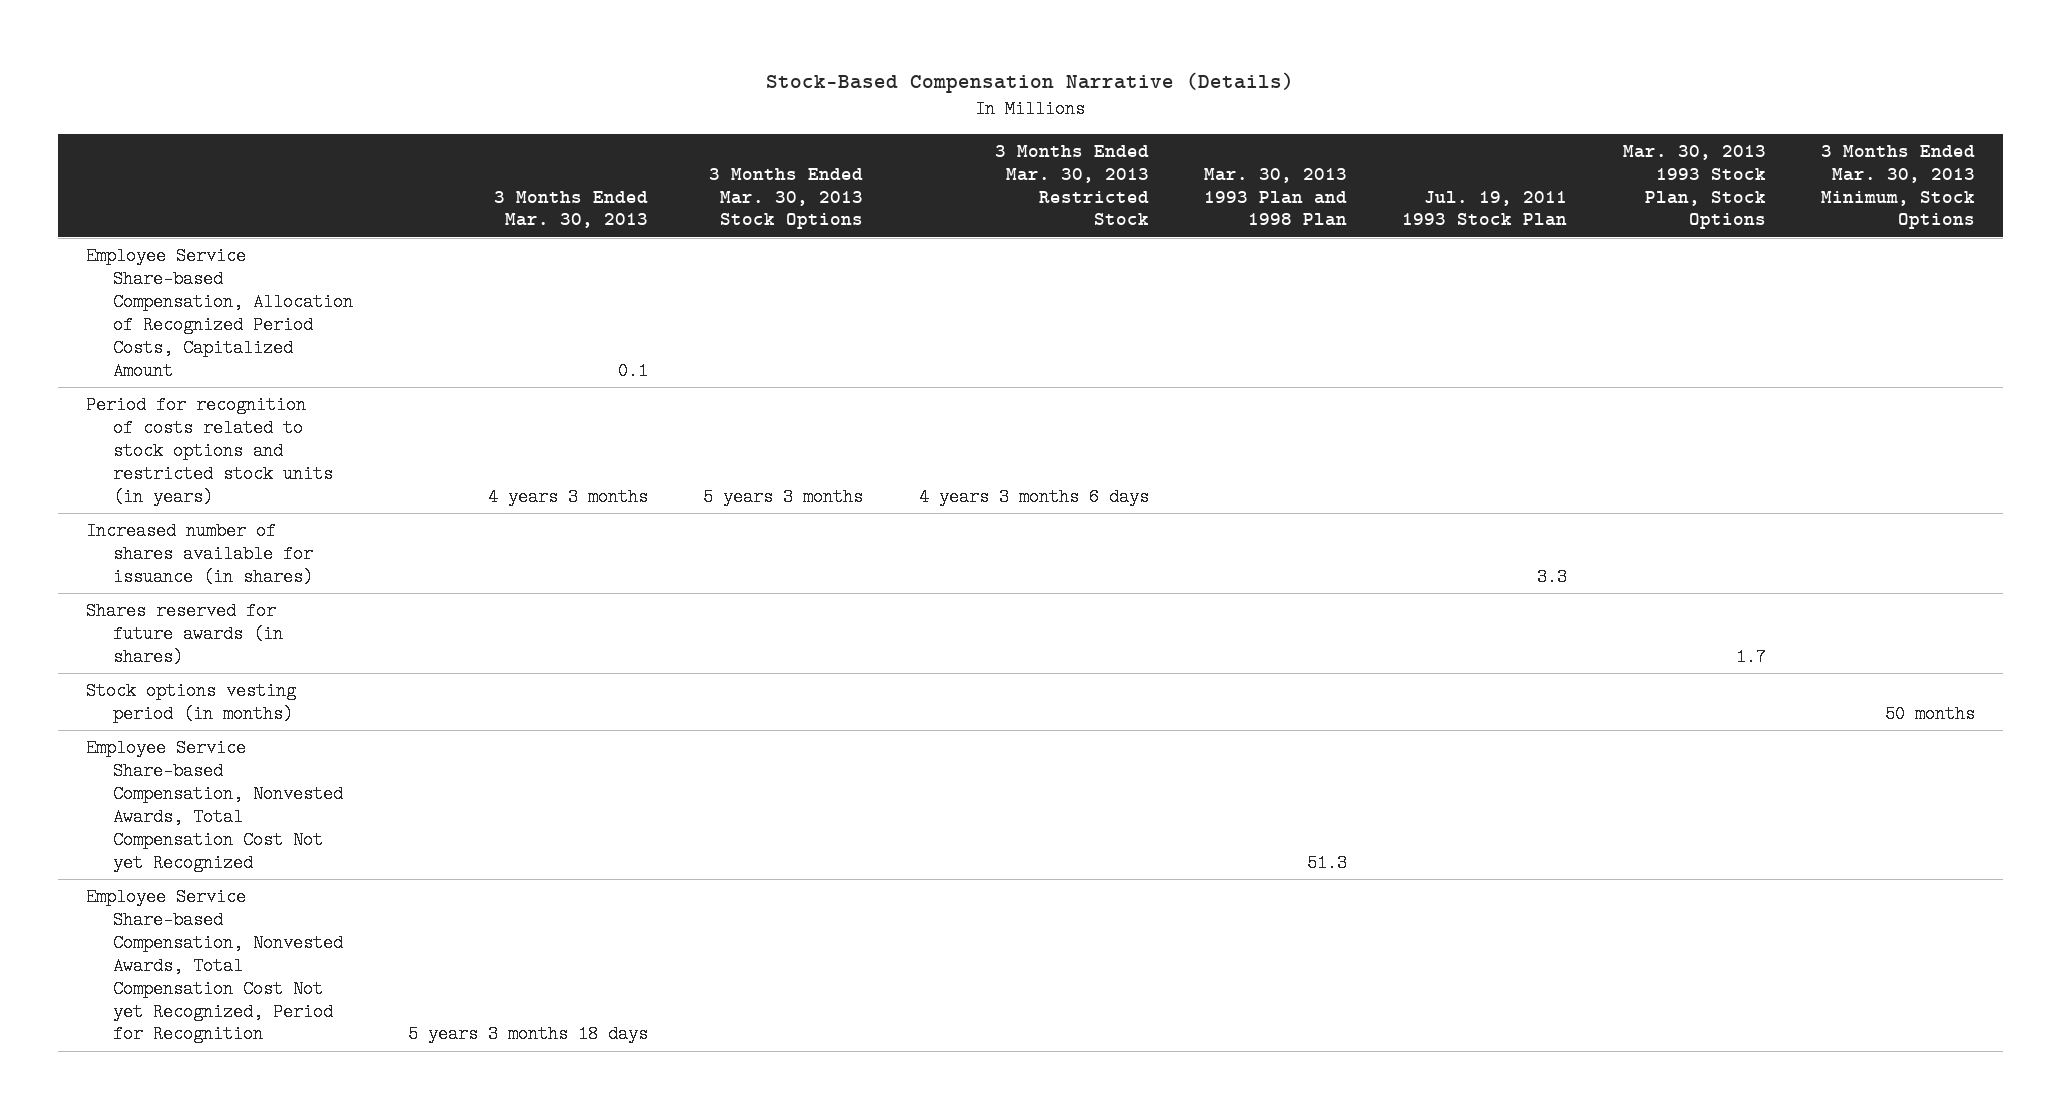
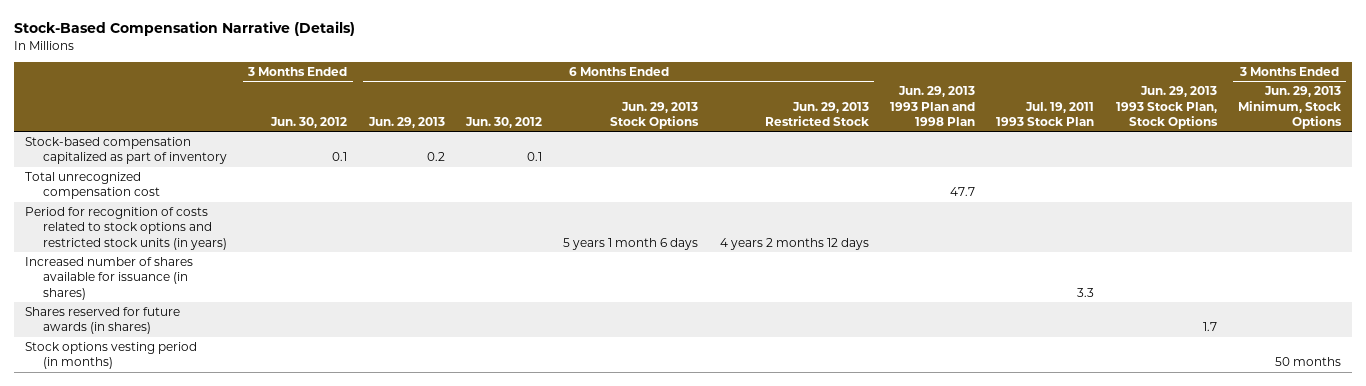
- | 3 Months Ended Mar. 30, 2013 | 3 Months Ended Mar. 30, 2013 Stock Options | 3 Months Ended Mar. 30, 2013 Restricted Stock | Mar. 30, 2013 1993 Plan and 1998 Plan | Jul. 19, 2011 1993 Stock Plan | Mar. 30, 2013 1993 Stock Plan, Stock Options | 3 Months Ended Mar. 30, 2013 Minimum, Stock Options
+ | 3 Months Ended Jun. 30, 2012 | 6 Months Ended Jun. 29, 2013 | 6 Months Ended Jun. 30, 2012 | 6 Months Ended Jun. 29, 2013 Stock Options | 6 Months Ended Jun. 29, 2013 Restricted Stock | Jun. 29, 2013 1993 Plan and 1998 Plan | Jul. 19, 2011 1993 Stock Plan | Jun. 29, 2013 1993 Stock Plan, Stock Options | 3 Months Ended Jun. 29, 2013 Minimum, Stock Options
- Employee Service Share-based Compensation, Allocation of Recognized Period Costs, Capitalized Amount | 0.1 | | | | | |
+ Stock-based compensation capitalized as part of inventory | 0.1 | 0.2 | 0.1 | | | | | |
+ Total unrecognized compensation cost | | | | | | 47.7 | | |
- Employee Service Share-based Compensation, Nonvested Awards, Total Compensation Cost Not yet Recognized | | | | 51.3 | | |
- Employee Service Share-based Compensation, Nonvested Awards, Total Compensation Cost Not yet Recognized, Period for Recognition | 5 years 3 months 18 days | | | | | |

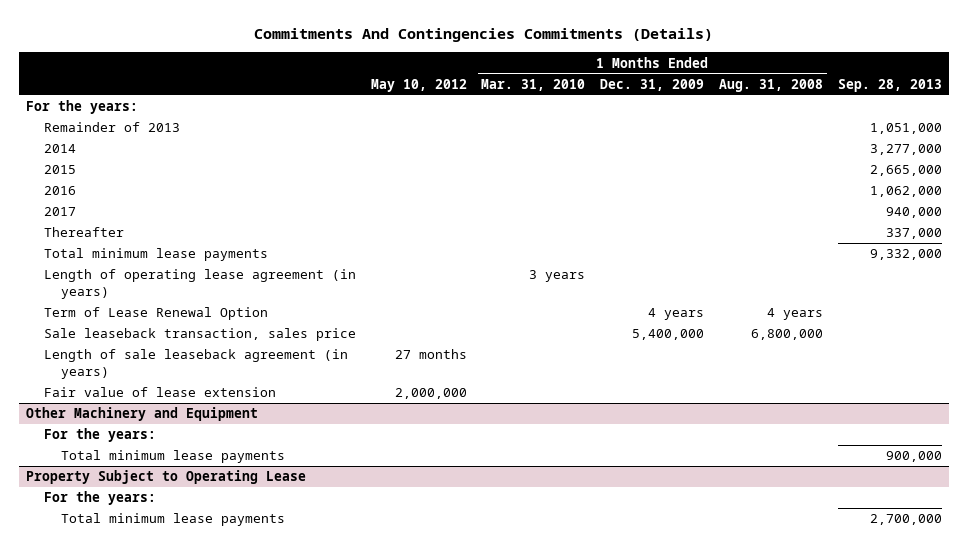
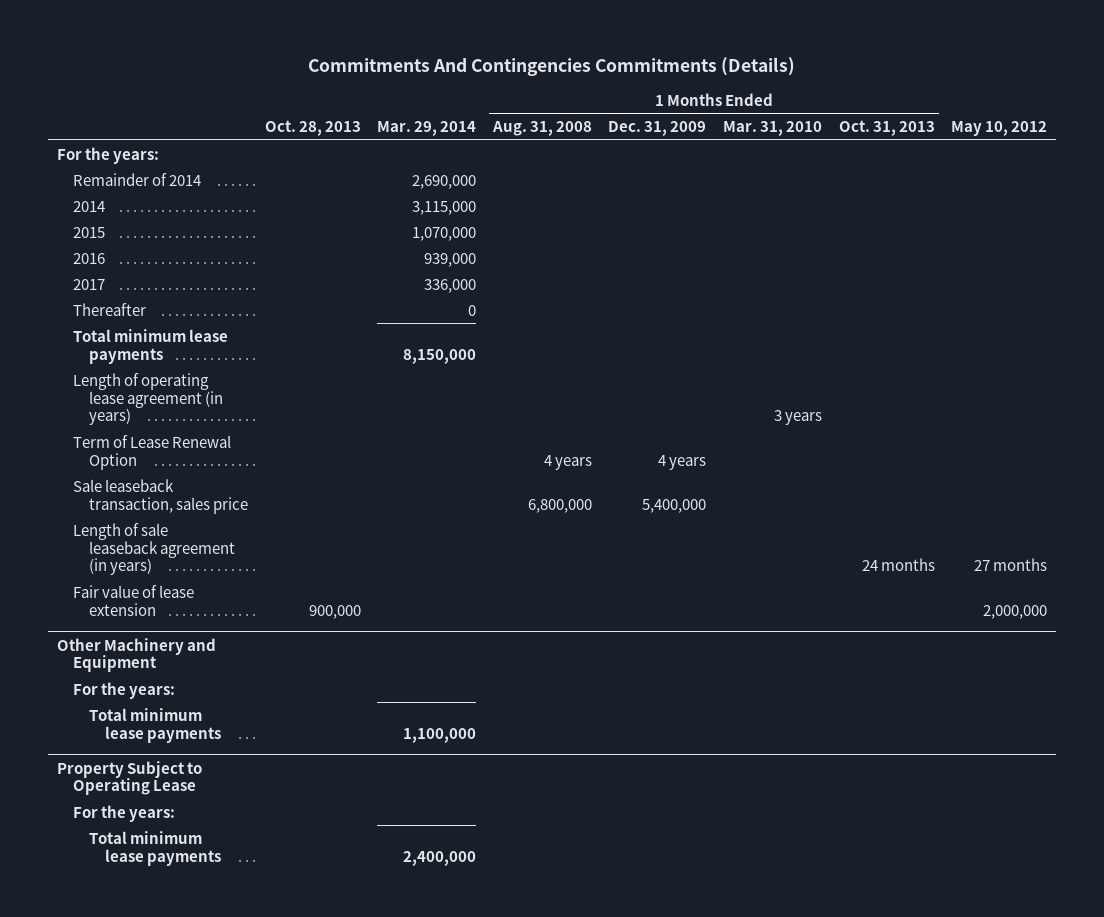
- | May 10, 2012 | 1 Months Ended Mar. 31, 2010 | 1 Months Ended Dec. 31, 2009 | 1 Months Ended Aug. 31, 2008 | Sep. 28, 2013
+ | Oct. 28, 2013 | Mar. 29, 2014 | 1 Months Ended Aug. 31, 2008 | 1 Months Ended Dec. 31, 2009 | 1 Months Ended Mar. 31, 2010 | 1 Months Ended Oct. 31, 2013 | May 10, 2012
- Remainder of 2013 | | | | | 1,051,000
+ Remainder of 2014 | | 2,690,000 | | | | |

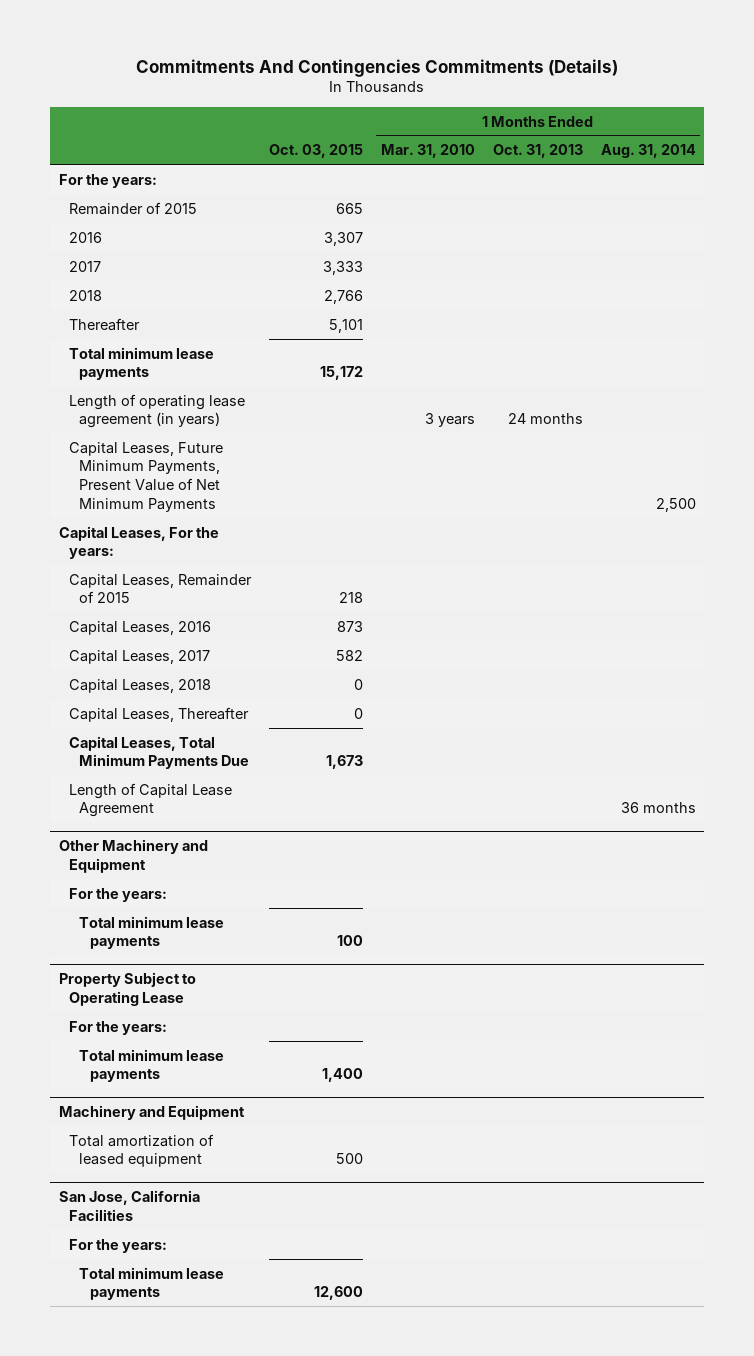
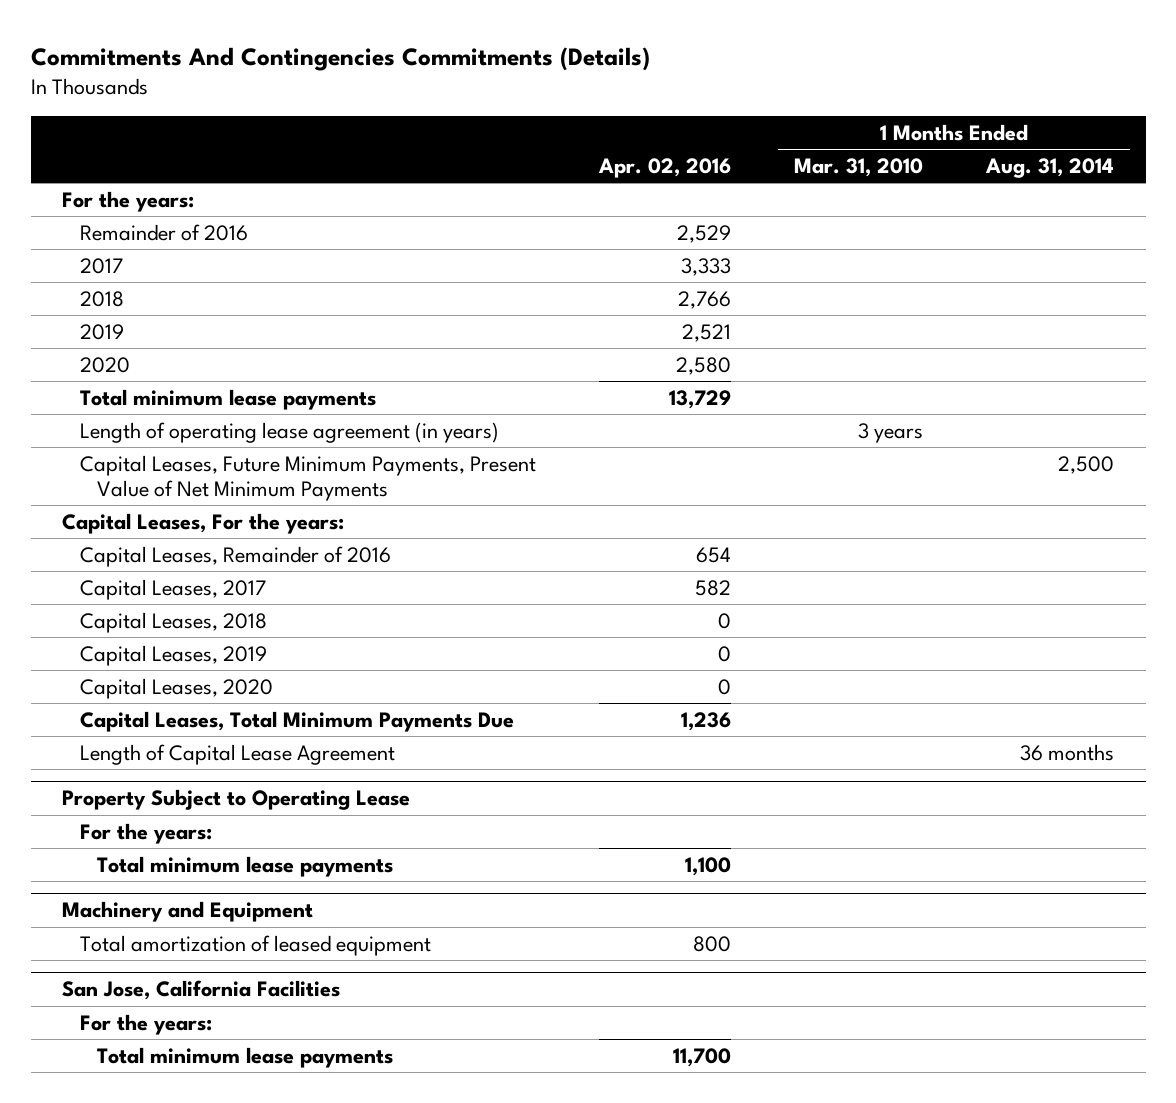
- | Oct. 03, 2015 | 1 Months Ended Mar. 31, 2010 | 1 Months Ended Oct. 31, 2013 | 1 Months Ended Aug. 31, 2014
+ | Apr. 02, 2016 | 1 Months Ended Mar. 31, 2010 | 1 Months Ended Aug. 31, 2014
- Remainder of 2015 | 665 | | |
- 2016 | 3,307 | | |
+ Remainder of 2016 | 2,529 | |
- Thereafter | 5,101 | | |
+ 2019 | 2,521 | |
+ 2020 | 2,580 | |
- Capital Leases, Remainder of 2015 | 218 | | |
- Capital Leases, 2016 | 873 | | |
+ Capital Leases, Remainder of 2016 | 654 | |
- Capital Leases, Thereafter | 0 | | |
+ Capital Leases, 2019 | 0 | |
+ Capital Leases, 2020 | 0 | |
- Other Machinery and Equipment
- For the years:
- Total minimum lease payments | 100 | | |

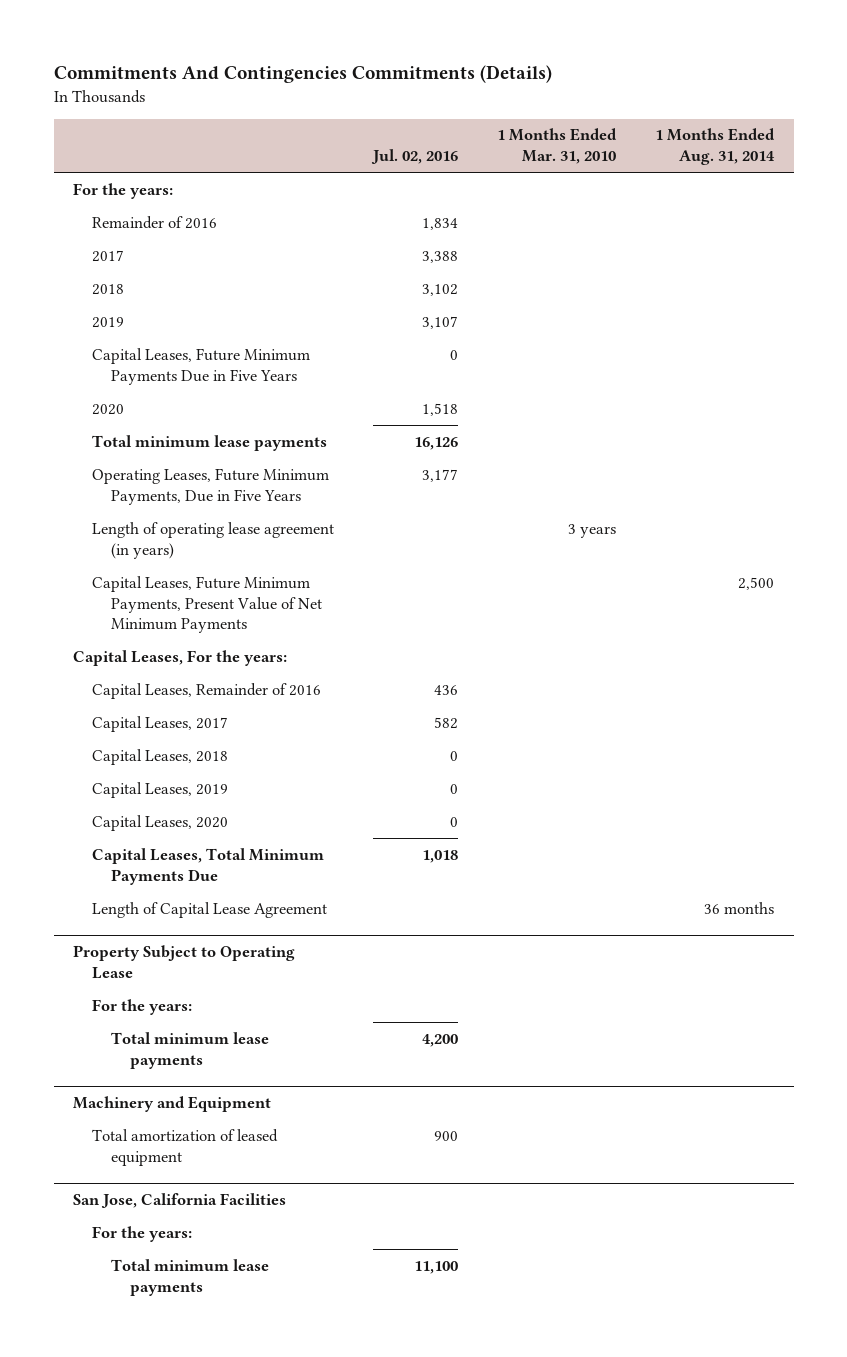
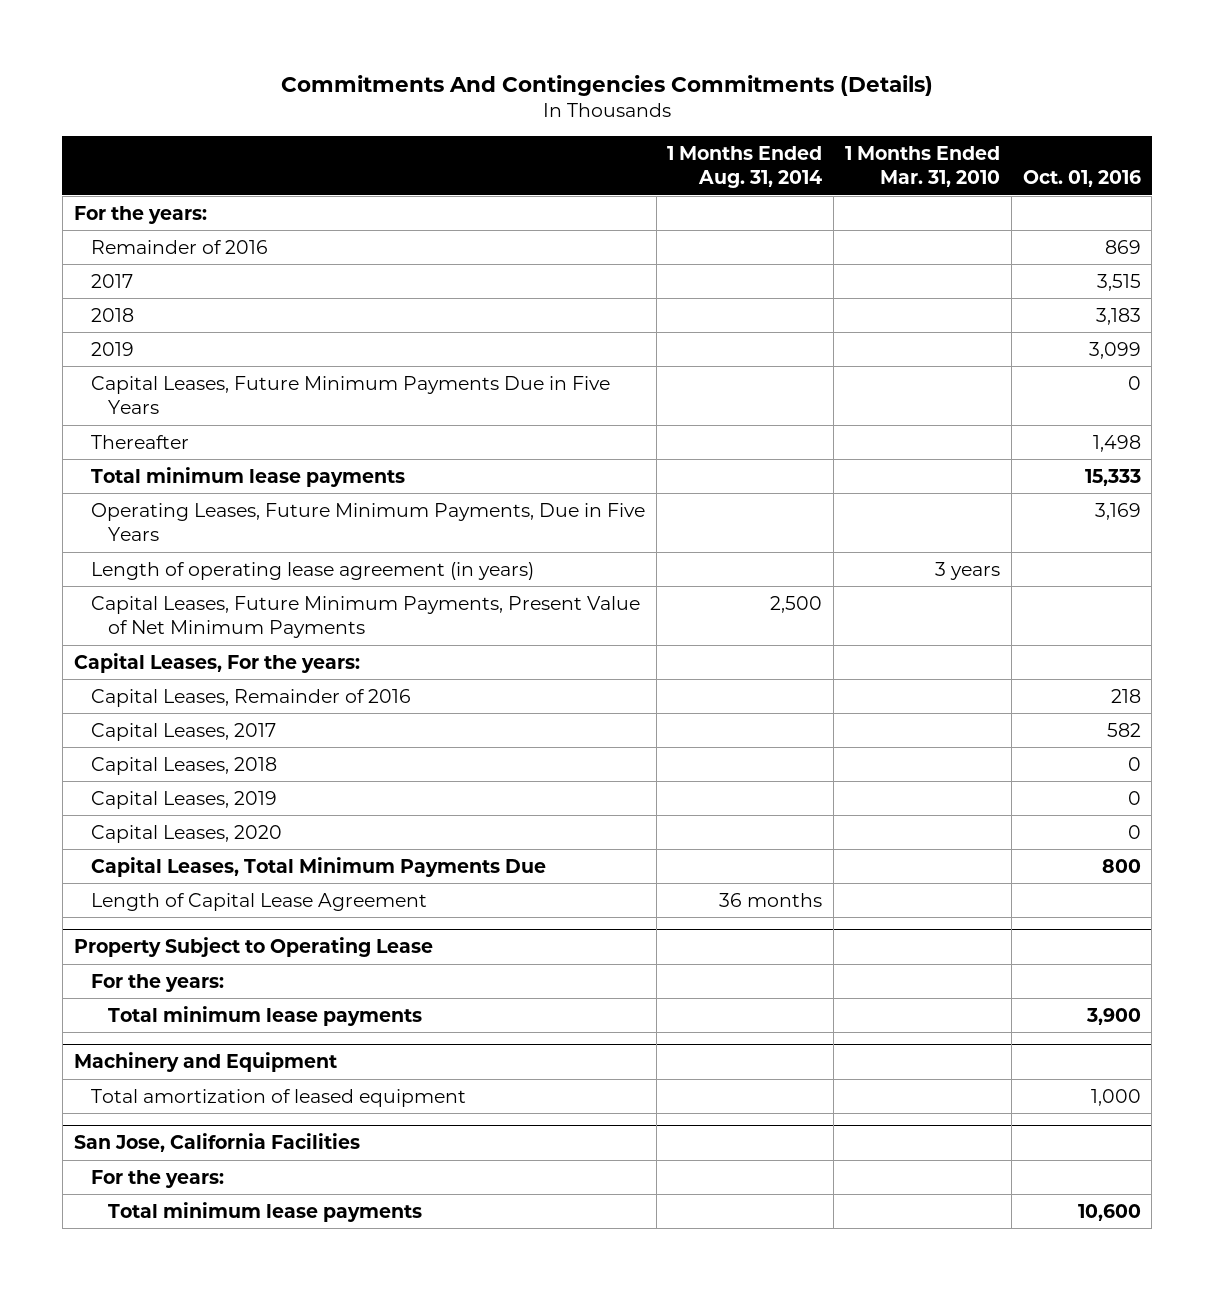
- | Jul. 02, 2016 | 1 Months Ended Mar. 31, 2010 | 1 Months Ended Aug. 31, 2014
+ | 1 Months Ended Aug. 31, 2014 | 1 Months Ended Mar. 31, 2010 | Oct. 01, 2016
- 2020 | 1,518 | |
+ Thereafter | | | 1,498

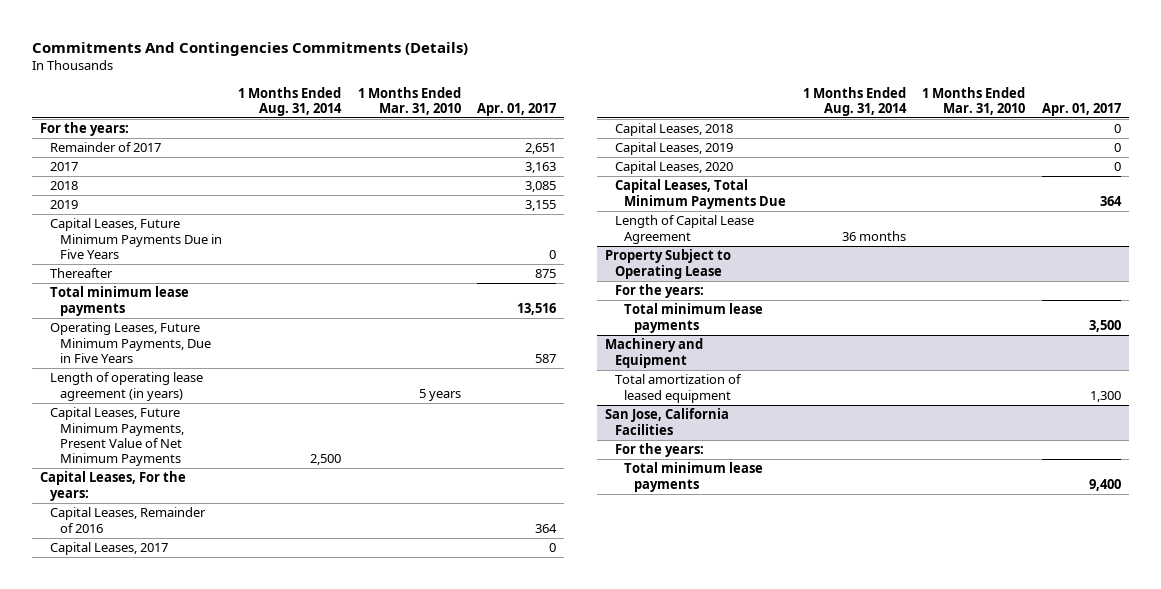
- | 1 Months Ended Aug. 31, 2014 | 1 Months Ended Mar. 31, 2010 | Oct. 01, 2016
+ | 1 Months Ended Aug. 31, 2014 | 1 Months Ended Mar. 31, 2010 | Apr. 01, 2017
- Remainder of 2016 | | | 869
+ Remainder of 2017 | | | 2,651
- Length of operating lease agreement (in years) | | 3 years |
+ Length of operating lease agreement (in years) | | 5 years |

